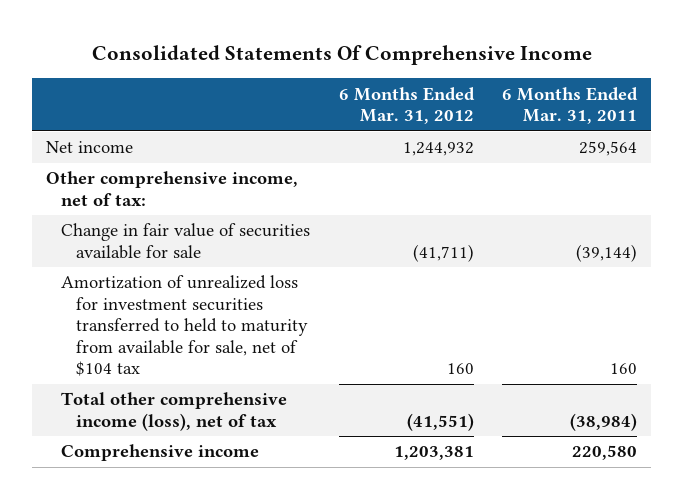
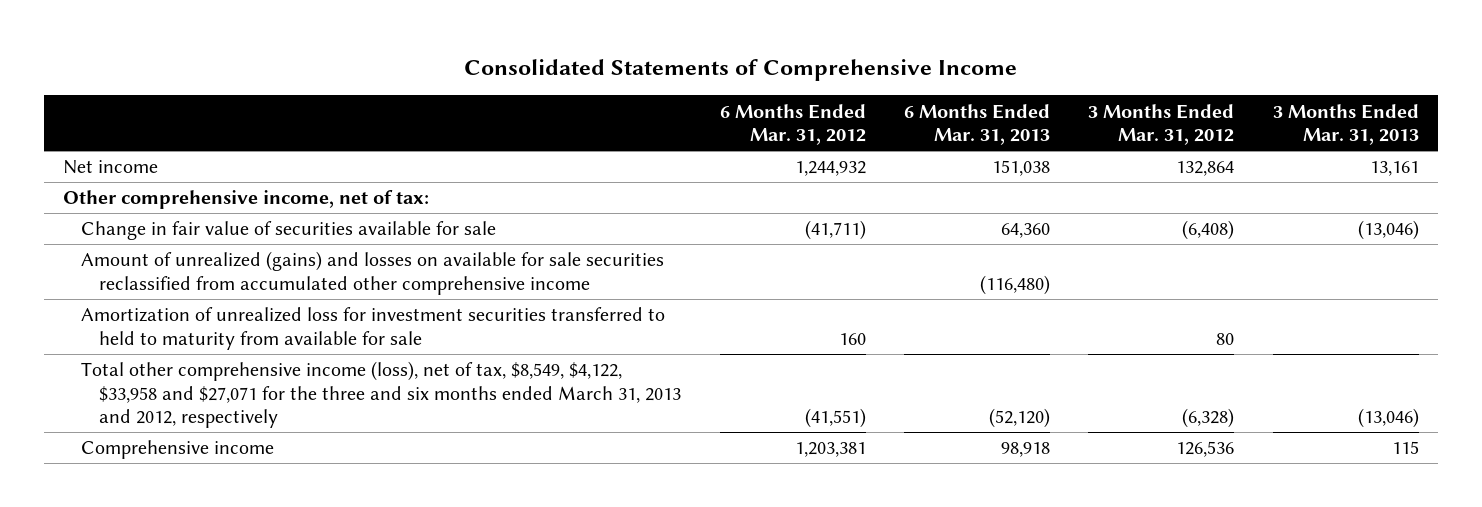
- Consolidated Statements Of Comprehensive Income
+ Consolidated Statements of Comprehensive Income
- | 6 Months Ended Mar. 31, 2012 | 6 Months Ended Mar. 31, 2011
+ | 6 Months Ended Mar. 31, 2012 | 6 Months Ended Mar. 31, 2013 | 3 Months Ended Mar. 31, 2012 | 3 Months Ended Mar. 31, 2013
- Amortization of unrealized loss for investment securities transferred to held to maturity from available for sale, net of $104 tax | 160 | 160
- Total other comprehensive income (loss), net of tax | (41,551) | (38,984)
+ Amount of unrealized (gains) and losses on available for sale securities reclassified from accumulated other comprehensive income | | (116,480) | |
+ Amortization of unrealized loss for investment securities transferred to held to maturity from available for sale | 160 | | 80 |
+ Total other comprehensive income (loss), net of tax, $8,549, $4,122, $33,958 and $27,071 for the three and six months ended March 31, 2013 and 2012, respectively | (41,551) | (52,120) | (6,328) | (13,046)

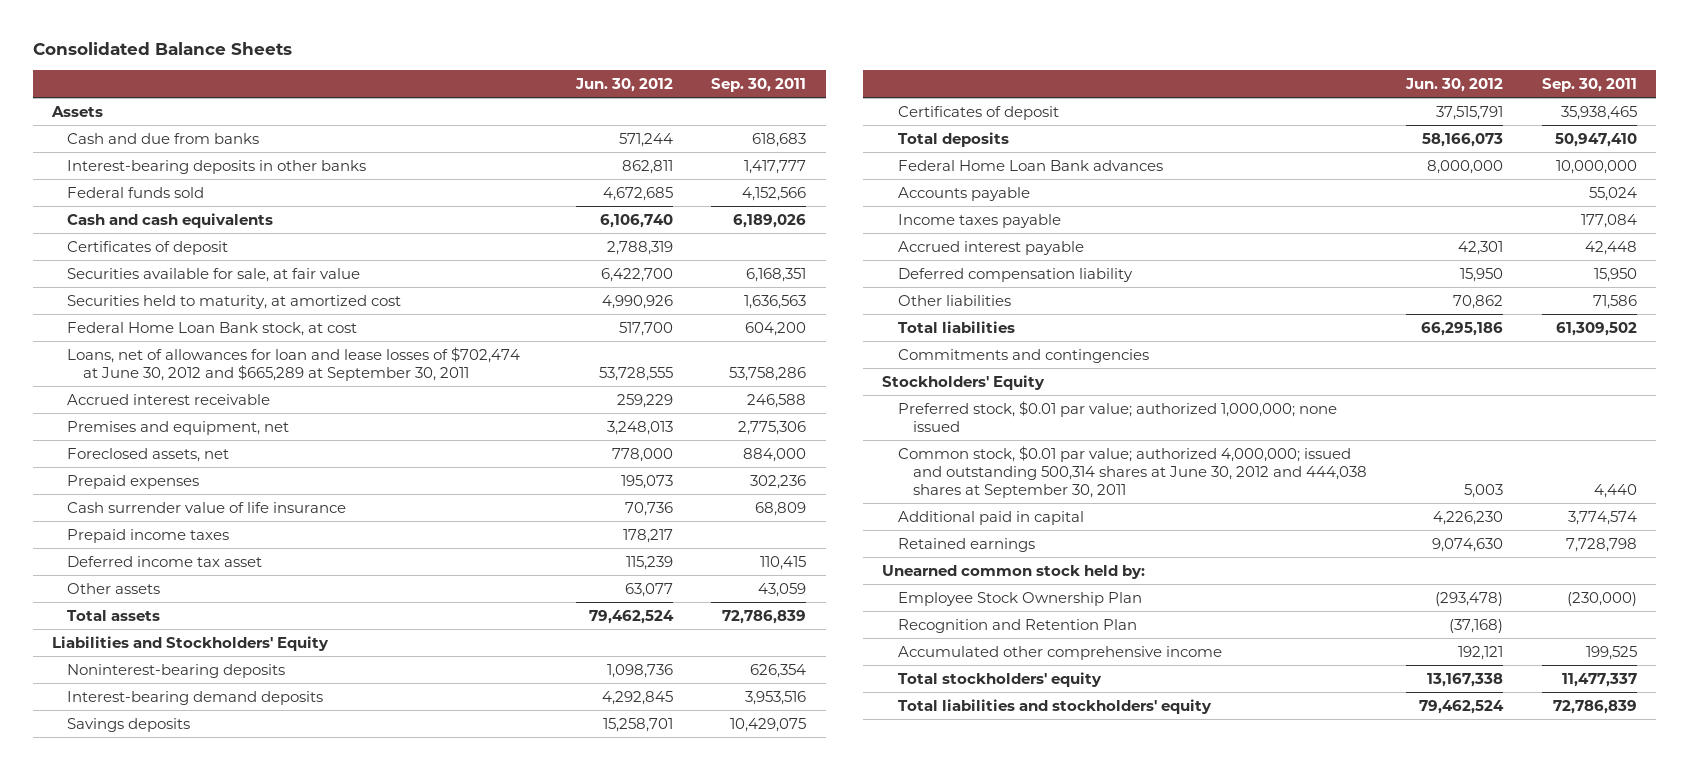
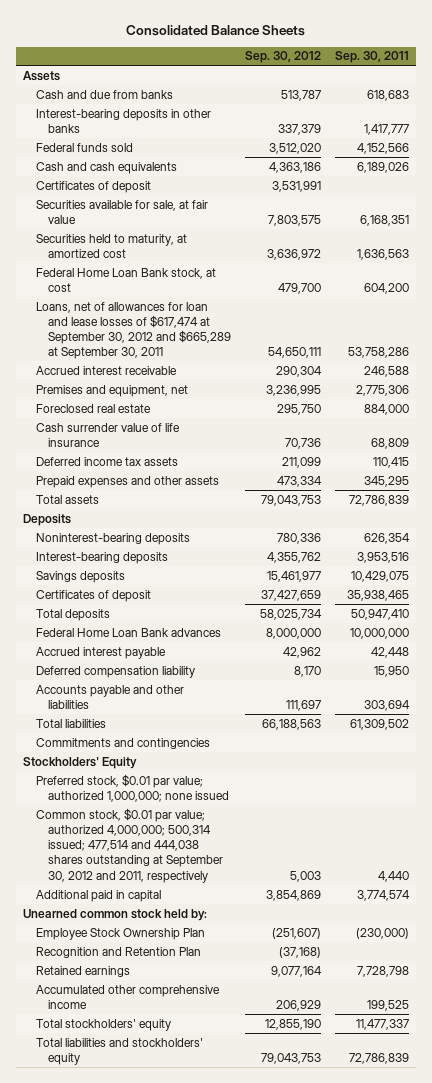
- | Jun. 30, 2012 | Sep. 30, 2011
+ | Sep. 30, 2012 | Sep. 30, 2011
- Loans, net of allowances for loan and lease losses of $702,474 at June 30, 2012 and $665,289 at September 30, 2011 | 53,728,555 | 53,758,286
+ Loans, net of allowances for loan and lease losses of $617,474 at September 30, 2012 and $665,289 at September 30, 2011 | 54,650,111 | 53,758,286
- Foreclosed assets, net | 778,000 | 884,000
- Prepaid expenses | 195,073 | 302,236
+ Foreclosed real estate | 295,750 | 884,000
- Prepaid income taxes | 178,217 |
- Deferred income tax asset | 115,239 | 110,415
- Other assets | 63,077 | 43,059
+ Deferred income tax assets | 211,099 | 110,415
+ Prepaid expenses and other assets | 473,334 | 345,295
- Liabilities and Stockholders' Equity
+ Deposits
- Interest-bearing demand deposits | 4,292,845 | 3,953,516
+ Interest-bearing deposits | 4,355,762 | 3,953,516
- Accounts payable | | 55,024
- Income taxes payable | | 177,084
- Other liabilities | 70,862 | 71,586
+ Accounts payable and other liabilities | 111,697 | 303,694
- Common stock, $0.01 par value; authorized 4,000,000; issued and outstanding 500,314 shares at June 30, 2012 and 444,038 shares at September 30, 2011 | 5,003 | 4,440
+ Common stock, $0.01 par value; authorized 4,000,000; 500,314 issued; 477,514 and 444,038 shares outstanding at September 30, 2012 and 2011, respectively | 5,003 | 4,440
moved down: Retained earnings | 9,077,164 | 7,728,798

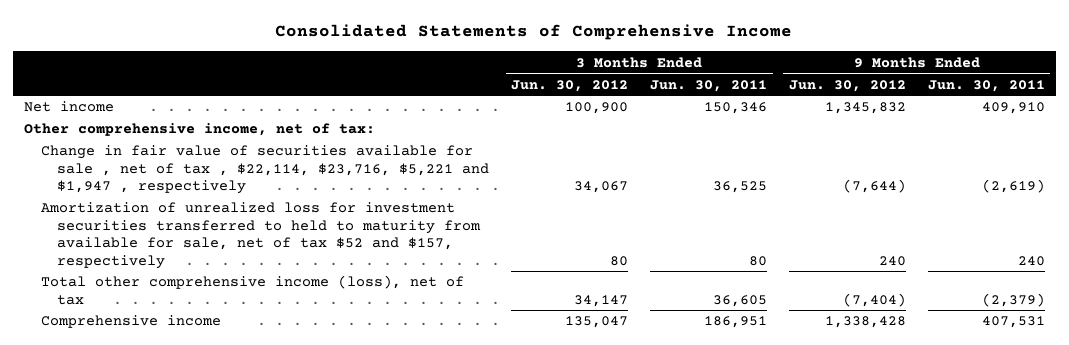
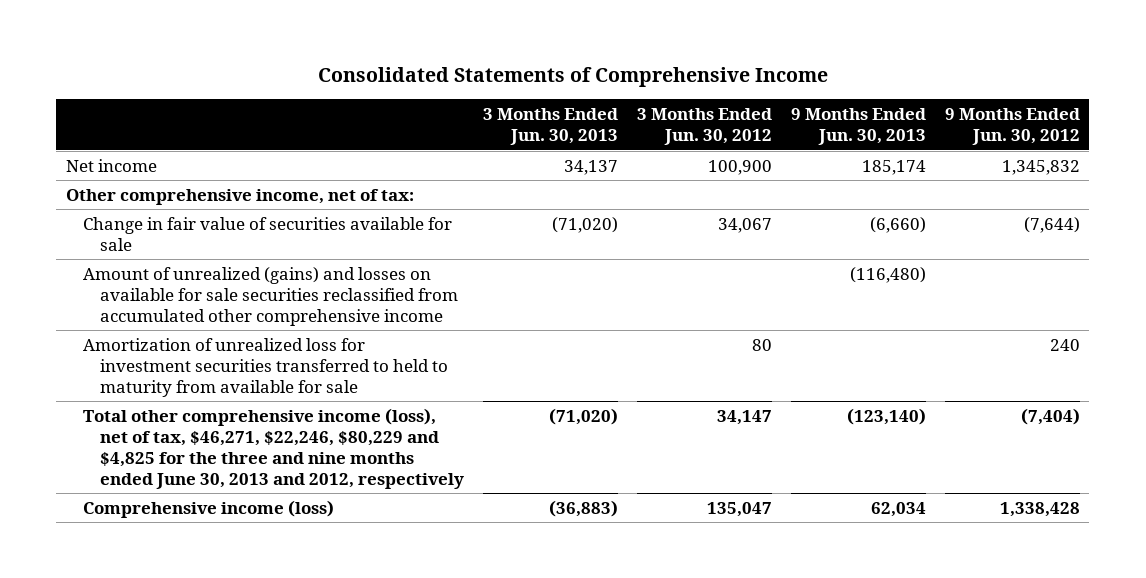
- | 3 Months Ended Jun. 30, 2012 | 3 Months Ended Jun. 30, 2011 | 9 Months Ended Jun. 30, 2012 | 9 Months Ended Jun. 30, 2011
+ | 3 Months Ended Jun. 30, 2013 | 3 Months Ended Jun. 30, 2012 | 9 Months Ended Jun. 30, 2013 | 9 Months Ended Jun. 30, 2012
- Change in fair value of securities available for sale , net of tax , $22,114, $23,716, $5,221 and $1,947 , respectively | 34,067 | 36,525 | (7,644) | (2,619)
- Amortization of unrealized loss for investment securities transferred to held to maturity from available for sale, net of tax $52 and $157, respectively | 80 | 80 | 240 | 240
- Total other comprehensive income (loss), net of tax | 34,147 | 36,605 | (7,404) | (2,379)
- Comprehensive income | 135,047 | 186,951 | 1,338,428 | 407,531
+ Change in fair value of securities available for sale | (71,020) | 34,067 | (6,660) | (7,644)
+ Amount of unrealized (gains) and losses on available for sale securities reclassified from accumulated other comprehensive income | | | (116,480) |
+ Amortization of unrealized loss for investment securities transferred to held to maturity from available for sale | | 80 | | 240
+ Total other comprehensive income (loss), net of tax, $46,271, $22,246, $80,229 and $4,825 for the three and nine months ended June 30, 2013 and 2012, respectively | (71,020) | 34,147 | (123,140) | (7,404)
+ Comprehensive income (loss) | (36,883) | 135,047 | 62,034 | 1,338,428

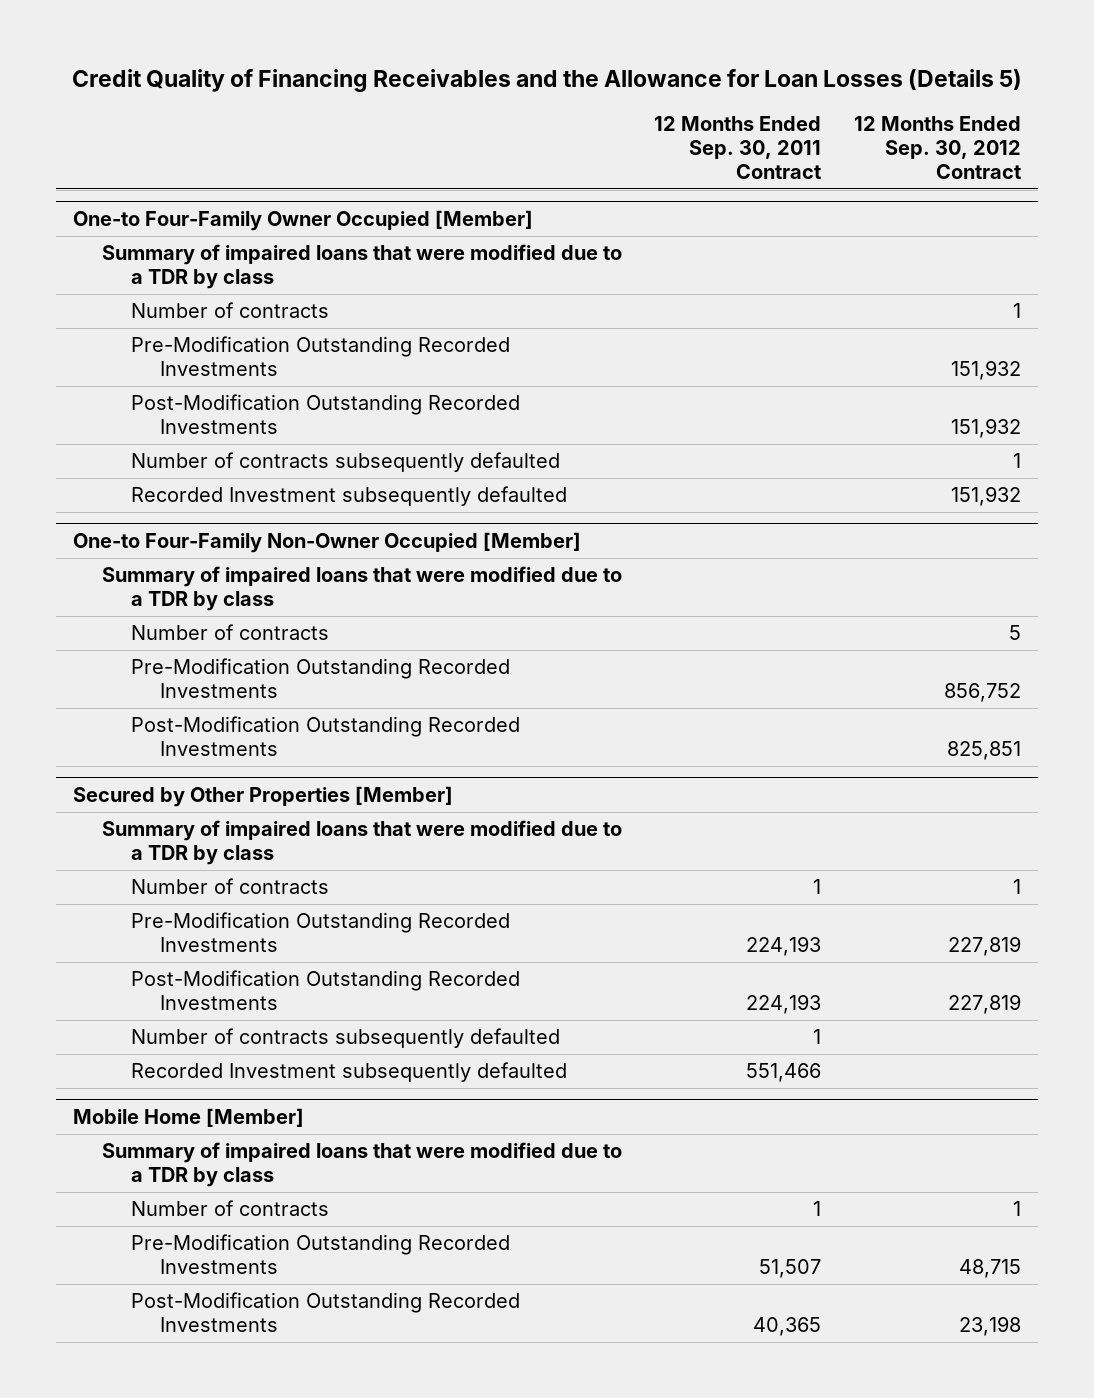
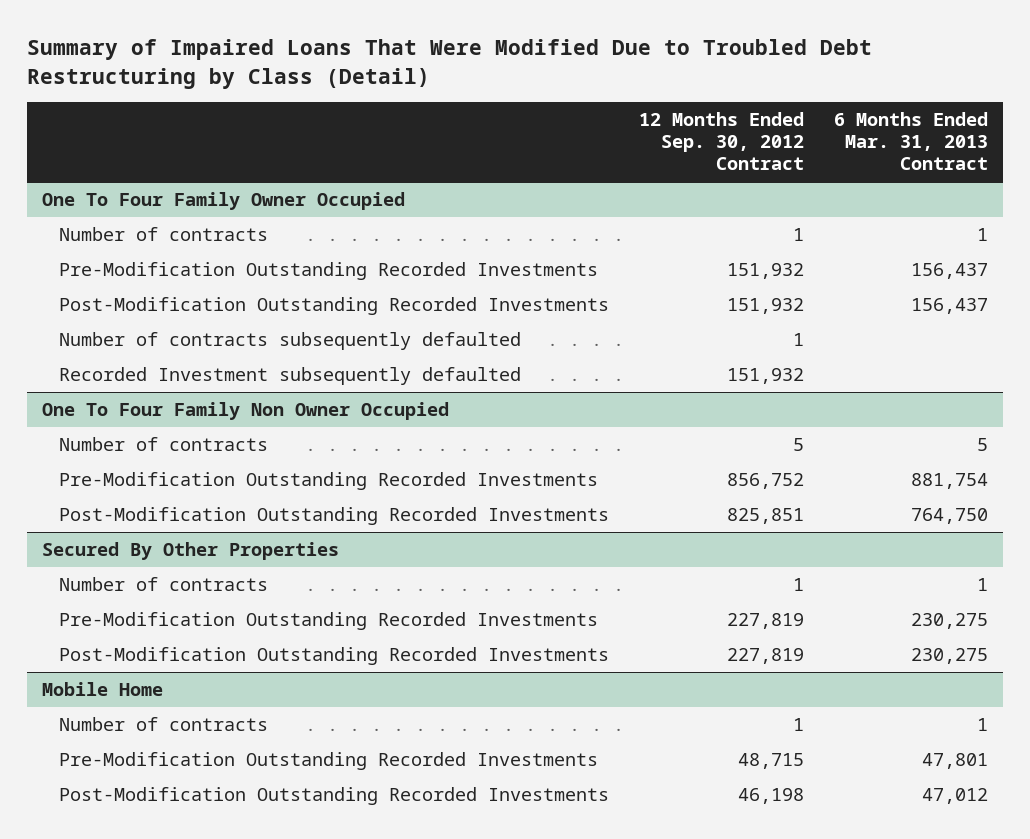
- Credit Quality of Financing Receivables and the Allowance for Loan Losses (Details 5)
+ Summary of Impaired Loans That Were Modified Due to Troubled Debt Restructuring by Class (Detail)
- | 12 Months Ended Sep. 30, 2011 Contract | 12 Months Ended Sep. 30, 2012 Contract
+ | 12 Months Ended Sep. 30, 2012 Contract | 6 Months Ended Mar. 31, 2013 Contract
- One-to Four-Family Owner Occupied [Member]
- Summary of impaired loans that were modified due to a TDR by class
+ One To Four Family Owner Occupied
- One-to Four-Family Non-Owner Occupied [Member]
- Summary of impaired loans that were modified due to a TDR by class
+ One To Four Family Non Owner Occupied
- Secured by Other Properties [Member]
- Summary of impaired loans that were modified due to a TDR by class
+ Secured By Other Properties
- Number of contracts subsequently defaulted | 1 |
- Recorded Investment subsequently defaulted | 551,466 |
- Mobile Home [Member]
- Summary of impaired loans that were modified due to a TDR by class
+ Mobile Home
- Post-Modification Outstanding Recorded Investments | 40,365 | 23,198
+ Post-Modification Outstanding Recorded Investments | 46,198 | 47,012

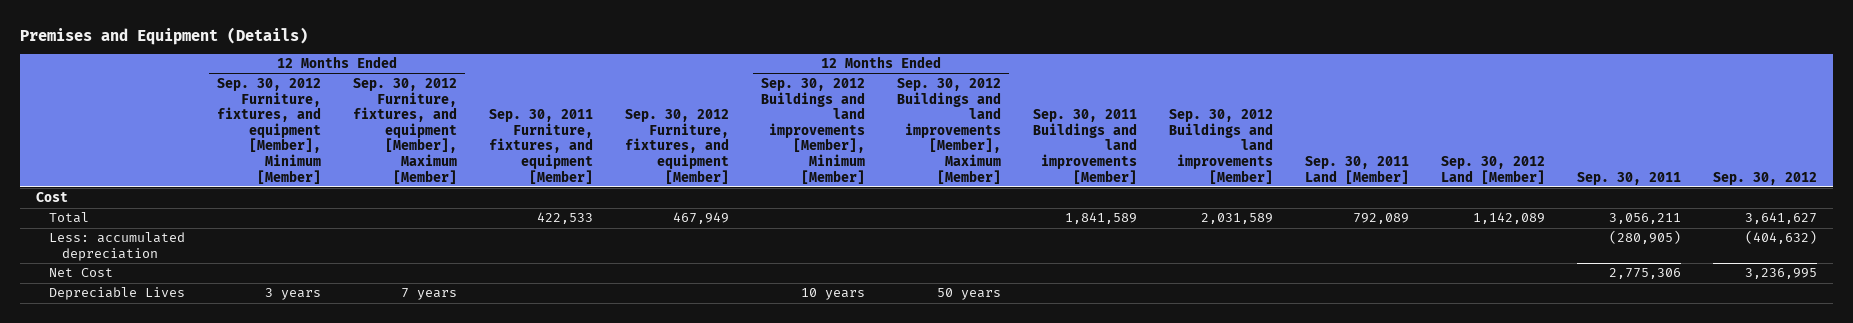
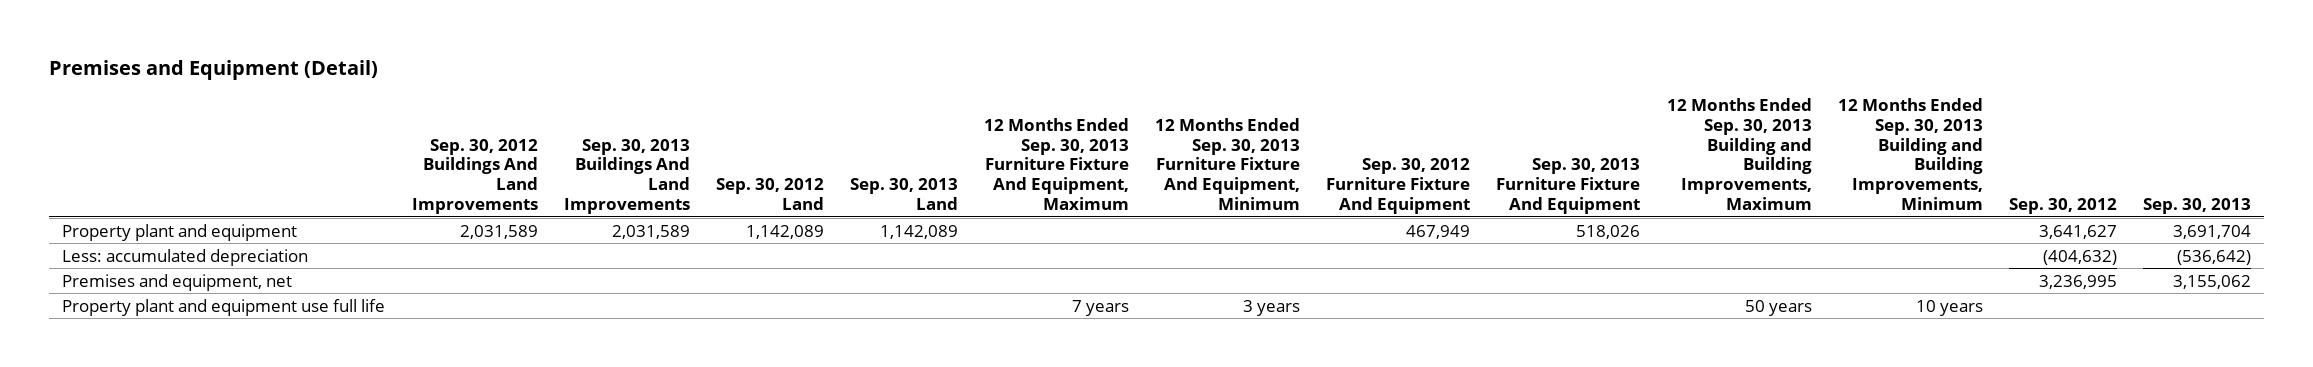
- Premises and Equipment (Details)
+ Premises and Equipment (Detail)
- | 12 Months Ended Sep. 30, 2012 Furniture, fixtures, and equipment [Member], Minimum [Member] | 12 Months Ended Sep. 30, 2012 Furniture, fixtures, and equipment [Member], Maximum [Member] | Sep. 30, 2011 Furniture, fixtures, and equipment [Member] | Sep. 30, 2012 Furniture, fixtures, and equipment [Member] | 12 Months Ended Sep. 30, 2012 Buildings and land improvements [Member], Minimum [Member] | 12 Months Ended Sep. 30, 2012 Buildings and land improvements [Member], Maximum [Member] | Sep. 30, 2011 Buildings and land improvements [Member] | Sep. 30, 2012 Buildings and land improvements [Member] | Sep. 30, 2011 Land [Member] | Sep. 30, 2012 Land [Member] | Sep. 30, 2011 | Sep. 30, 2012
+ | Sep. 30, 2012 Buildings And Land Improvements | Sep. 30, 2013 Buildings And Land Improvements | Sep. 30, 2012 Land | Sep. 30, 2013 Land | 12 Months Ended Sep. 30, 2013 Furniture Fixture And Equipment, Maximum | 12 Months Ended Sep. 30, 2013 Furniture Fixture And Equipment, Minimum | Sep. 30, 2012 Furniture Fixture And Equipment | Sep. 30, 2013 Furniture Fixture And Equipment | 12 Months Ended Sep. 30, 2013 Building and Building Improvements, Maximum | 12 Months Ended Sep. 30, 2013 Building and Building Improvements, Minimum | Sep. 30, 2012 | Sep. 30, 2013
- Cost
- Total | | | 422,533 | 467,949 | | | 1,841,589 | 2,031,589 | 792,089 | 1,142,089 | 3,056,211 | 3,641,627
+ Property plant and equipment | 2,031,589 | 2,031,589 | 1,142,089 | 1,142,089 | | | 467,949 | 518,026 | | | 3,641,627 | 3,691,704
- Net Cost | | | | | | | | | | | 2,775,306 | 3,236,995
- Depreciable Lives | 3 years | 7 years | | | 10 years | 50 years | | | | | |
+ Premises and equipment, net | | | | | | | | | | | 3,236,995 | 3,155,062
+ Property plant and equipment use full life | | | | | 7 years | 3 years | | | 50 years | 10 years | |

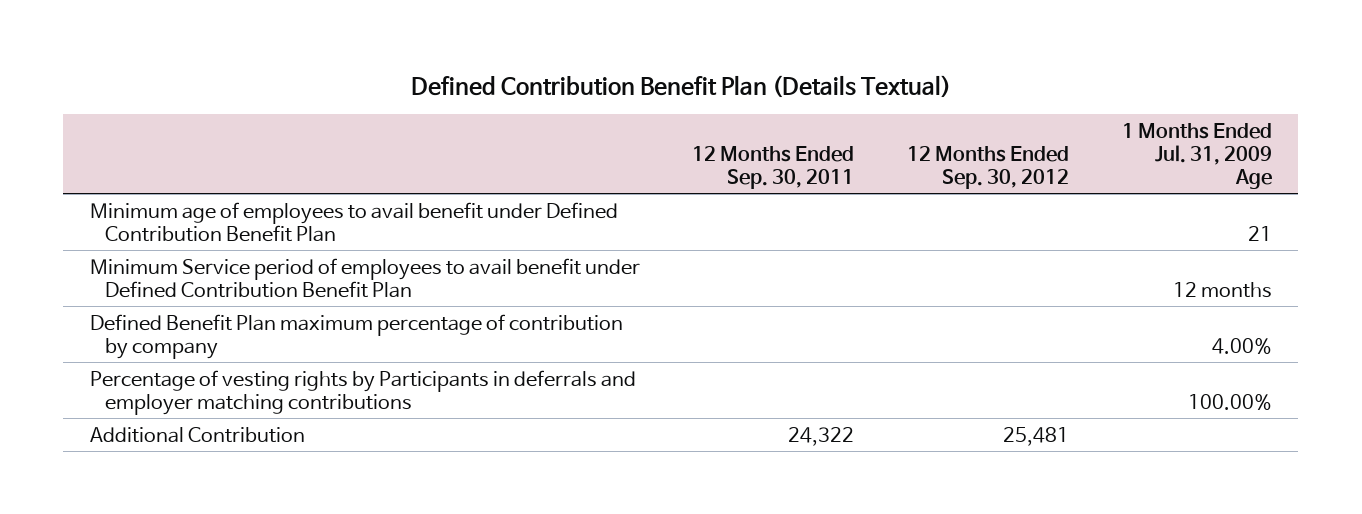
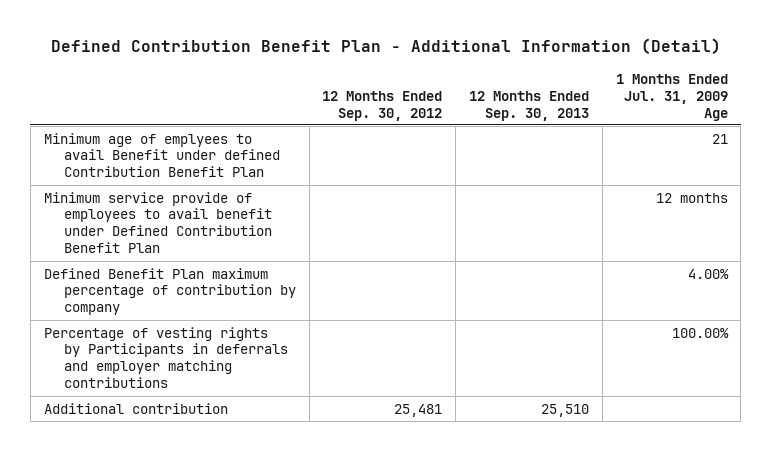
- Defined Contribution Benefit Plan (Details Textual)
+ Defined Contribution Benefit Plan - Additional Information (Detail)
- | 12 Months Ended Sep. 30, 2011 | 12 Months Ended Sep. 30, 2012 | 1 Months Ended Jul. 31, 2009 Age
+ | 12 Months Ended Sep. 30, 2012 | 12 Months Ended Sep. 30, 2013 | 1 Months Ended Jul. 31, 2009 Age
- Minimum age of employees to avail benefit under Defined Contribution Benefit Plan | | | 21
- Minimum Service period of employees to avail benefit under Defined Contribution Benefit Plan | | | 12 months
+ Minimum age of emplyees to avail Benefit under defined Contribution Benefit Plan | | | 21
+ Minimum service provide of employees to avail benefit under Defined Contribution Benefit Plan | | | 12 months
- Additional Contribution | 24,322 | 25,481 |
+ Additional contribution | 25,481 | 25,510 |

